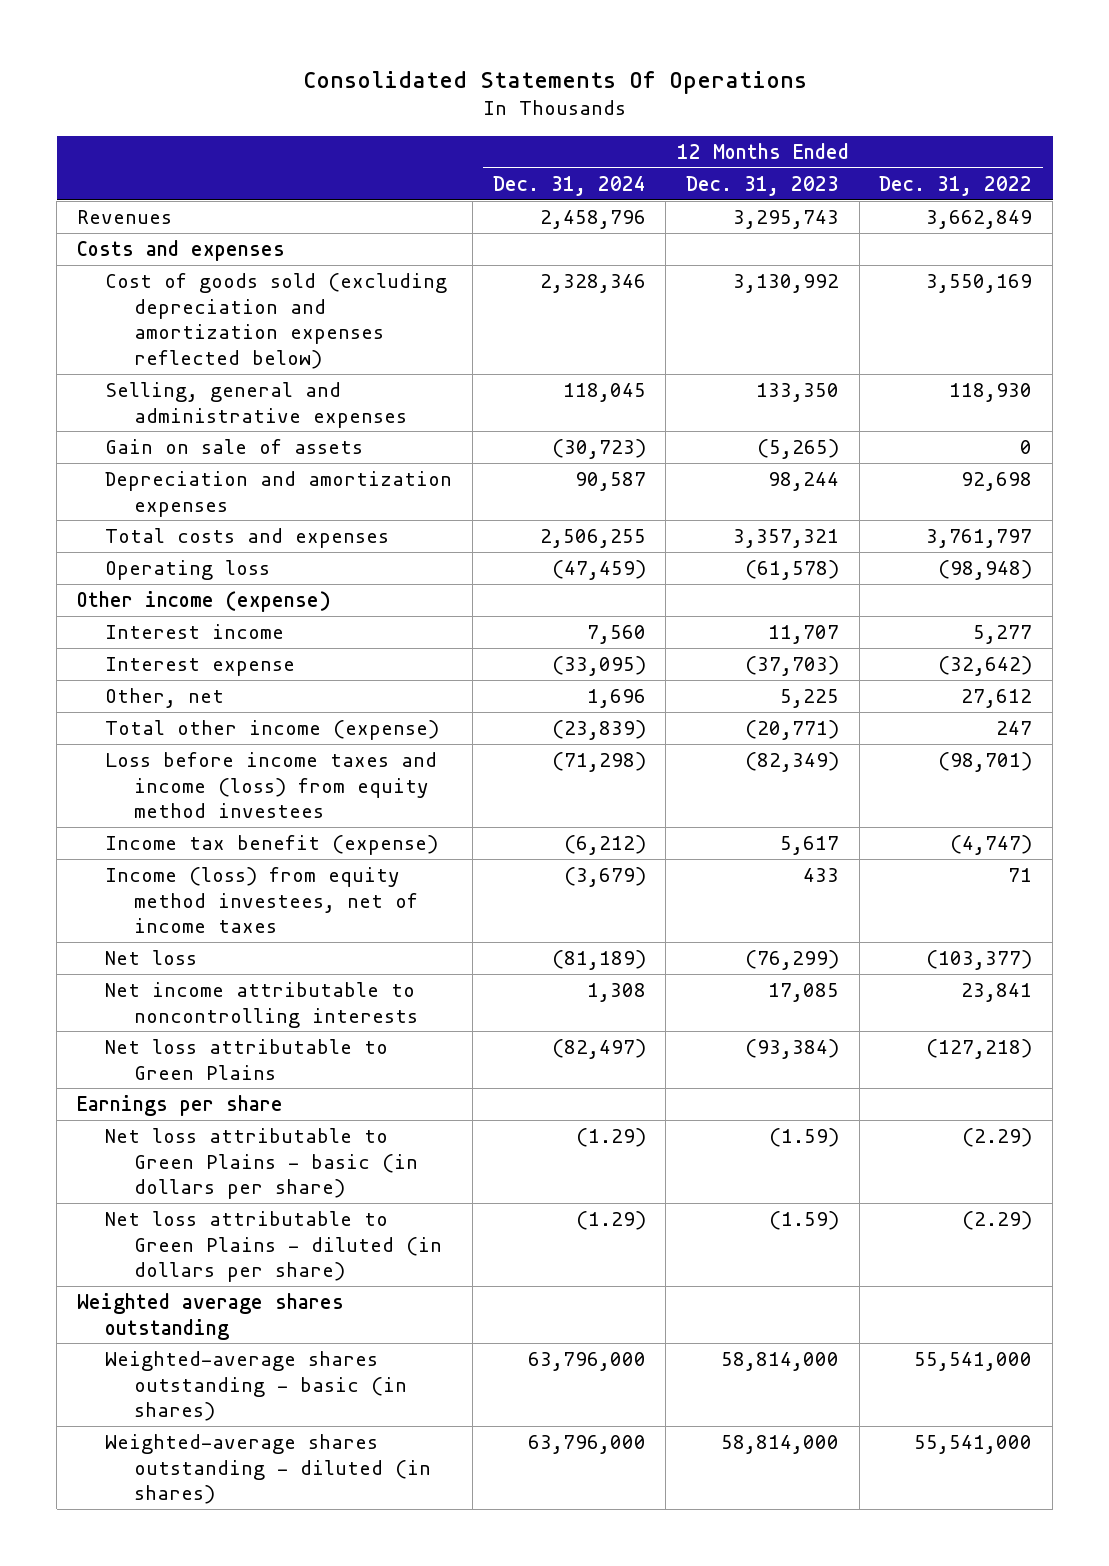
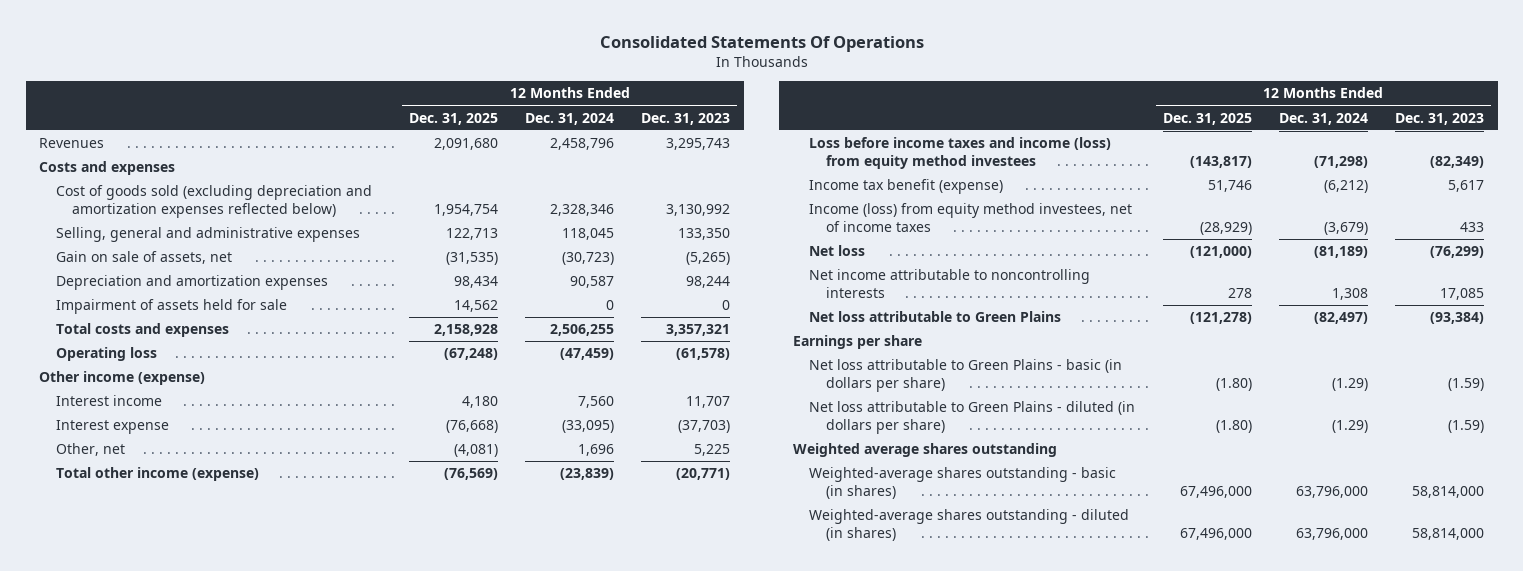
- | 12 Months Ended Dec. 31, 2024 | 12 Months Ended Dec. 31, 2023 | 12 Months Ended Dec. 31, 2022
+ | 12 Months Ended Dec. 31, 2025 | 12 Months Ended Dec. 31, 2024 | 12 Months Ended Dec. 31, 2023
- Gain on sale of assets | (30,723) | (5,265) | 0
+ Gain on sale of assets, net | (31,535) | (30,723) | (5,265)
+ Impairment of assets held for sale | 14,562 | 0 | 0

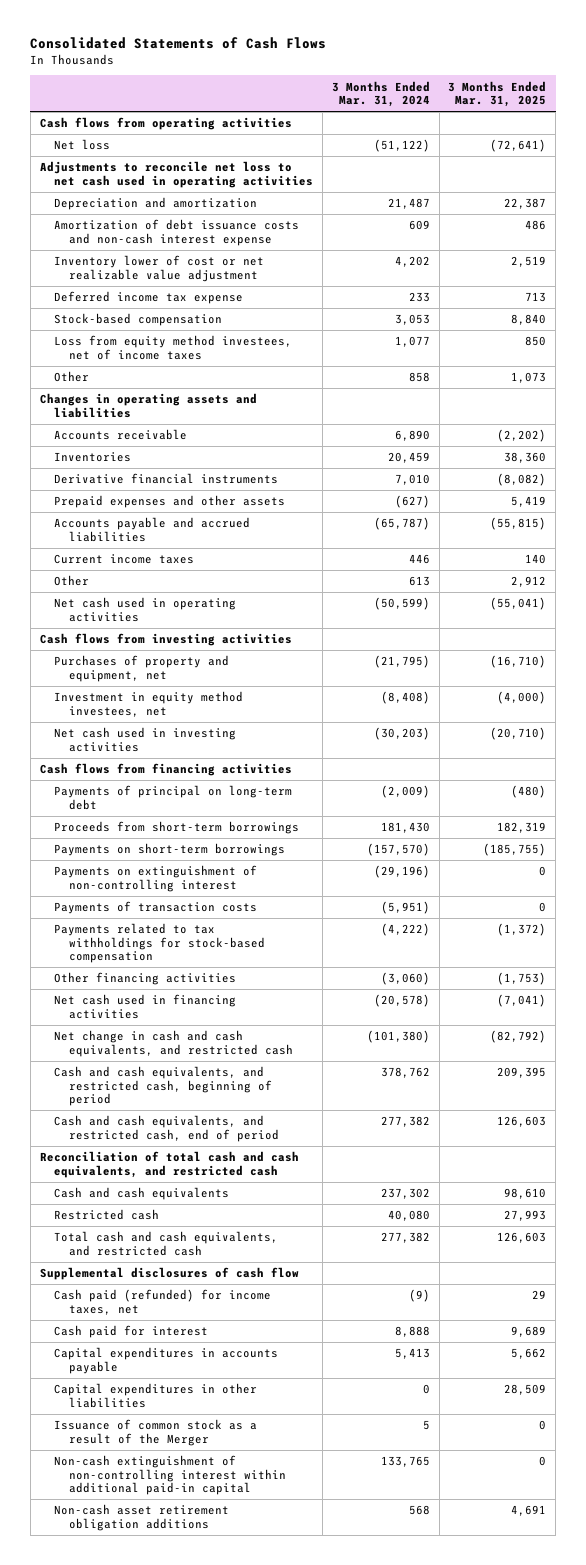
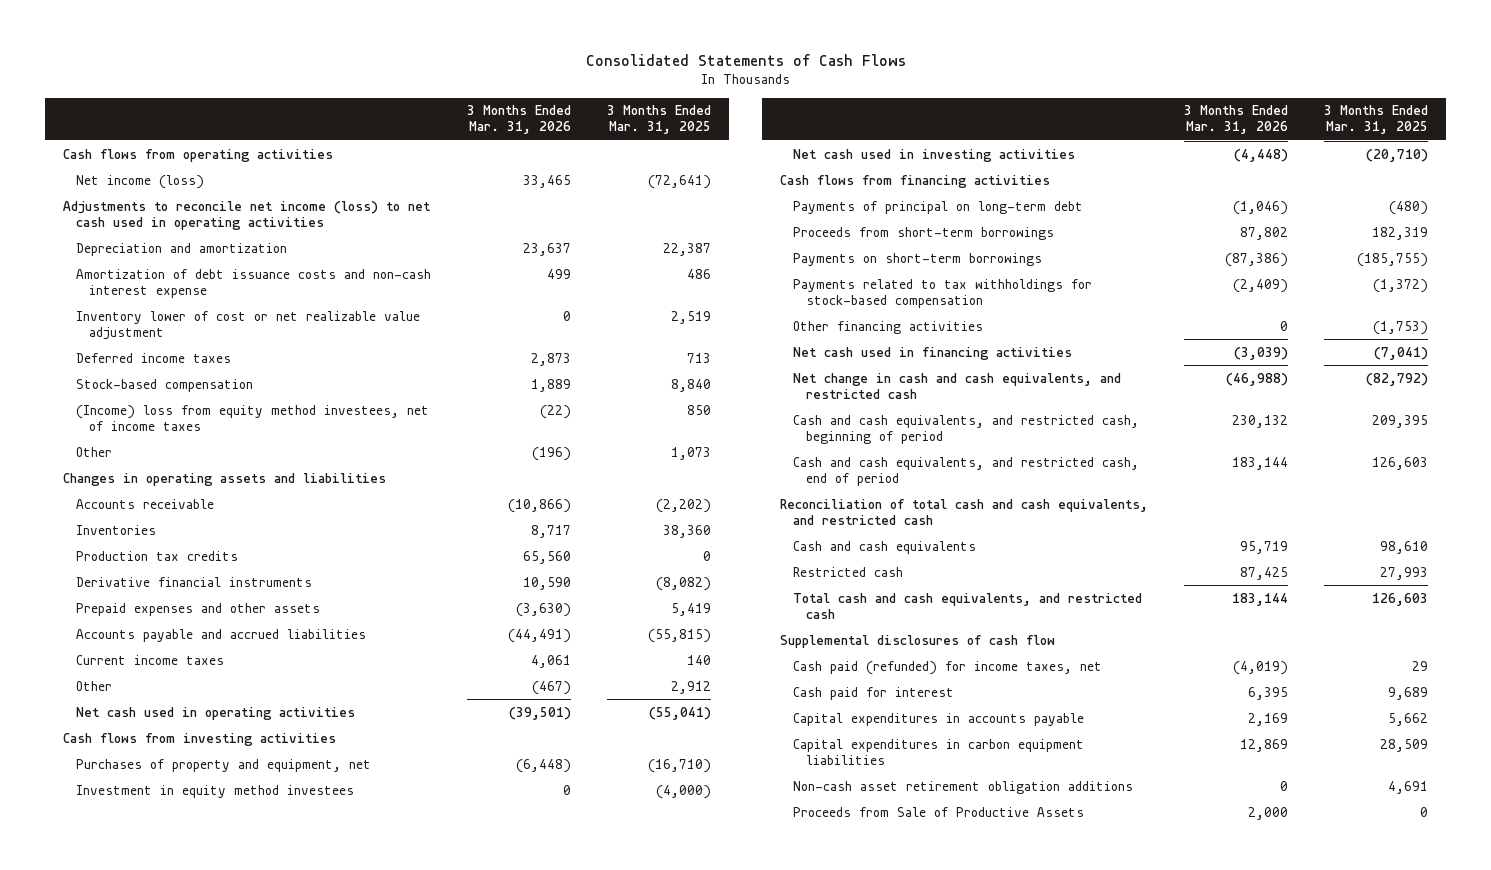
- | 3 Months Ended Mar. 31, 2024 | 3 Months Ended Mar. 31, 2025
+ | 3 Months Ended Mar. 31, 2026 | 3 Months Ended Mar. 31, 2025
- Net loss | (51,122) | (72,641)
- Adjustments to reconcile net loss to net cash used in operating activities
+ Net income (loss) | 33,465 | (72,641)
+ Adjustments to reconcile net income (loss) to net cash used in operating activities
- Deferred income tax expense | 233 | 713
+ Deferred income taxes | 2,873 | 713
- Loss from equity method investees, net of income taxes | 1,077 | 850
+ (Income) loss from equity method investees, net of income taxes | (22) | 850
+ Production tax credits | 65,560 | 0
- Investment in equity method investees, net | (8,408) | (4,000)
+ Investment in equity method investees | 0 | (4,000)
- Payments on extinguishment of non-controlling interest | (29,196) | 0
- Payments of transaction costs | (5,951) | 0
- Capital expenditures in other liabilities | 0 | 28,509
- Issuance of common stock as a result of the Merger | 5 | 0
- Non-cash extinguishment of non-controlling interest within additional paid-in capital | 133,765 | 0
+ Capital expenditures in carbon equipment liabilities | 12,869 | 28,509
+ Proceeds from Sale of Productive Assets | 2,000 | 0

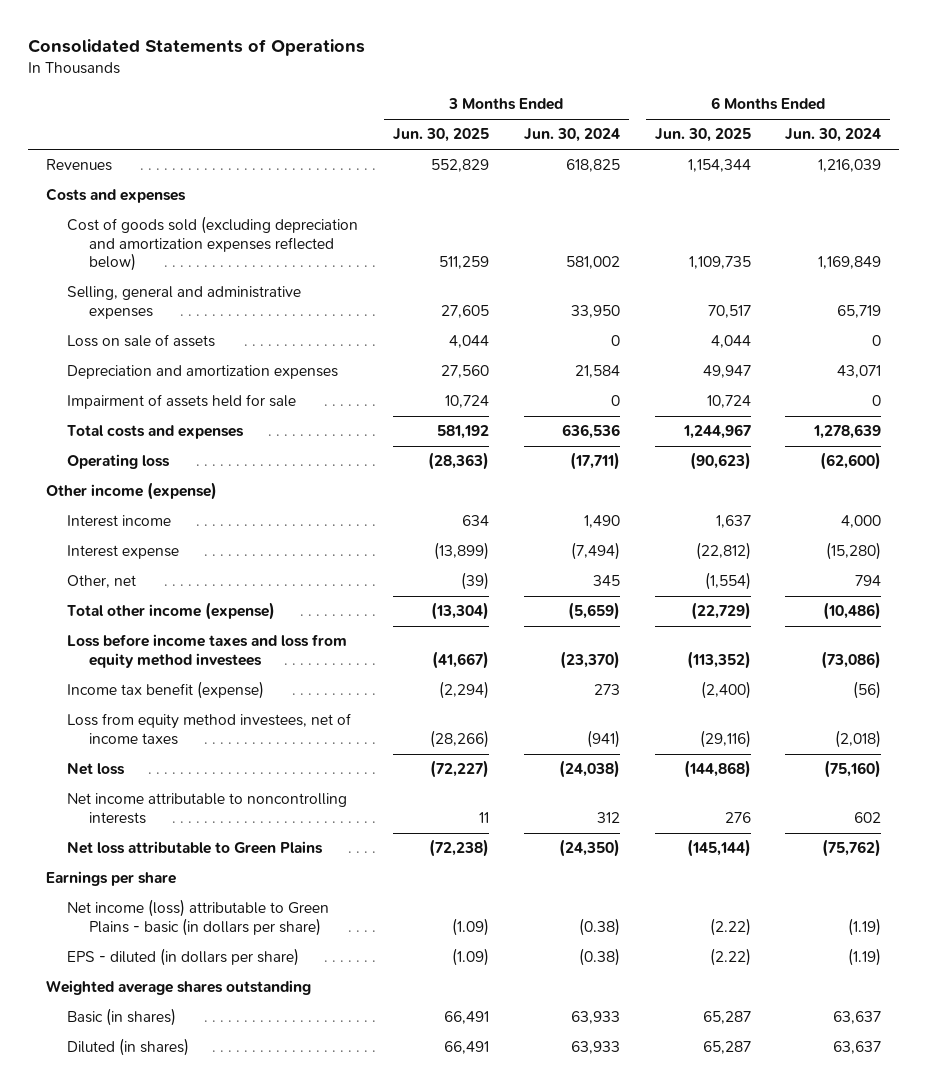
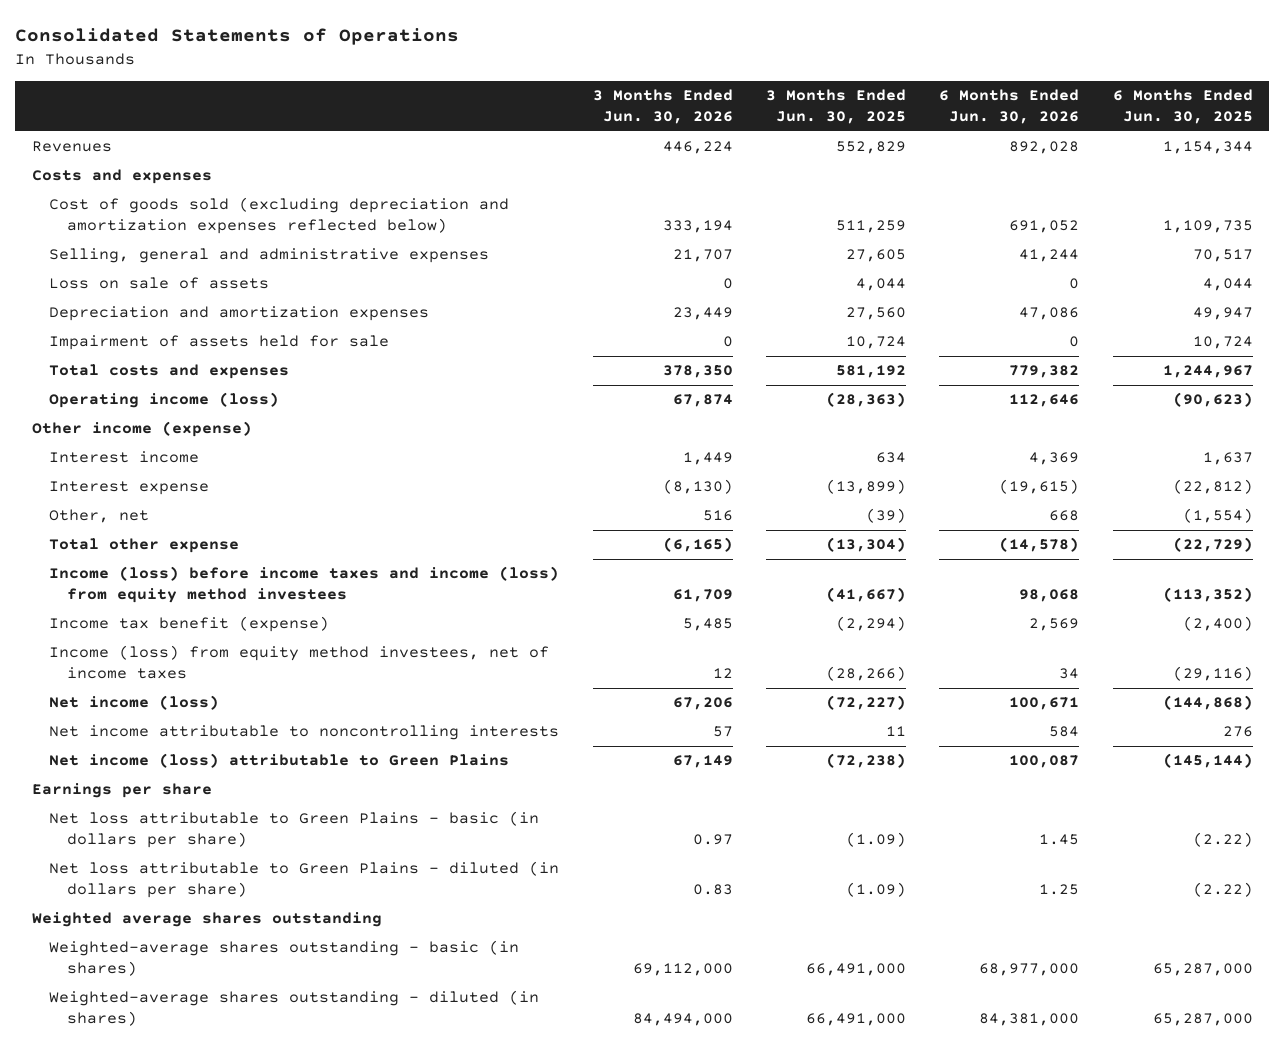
- | 3 Months Ended Jun. 30, 2025 | 3 Months Ended Jun. 30, 2024 | 6 Months Ended Jun. 30, 2025 | 6 Months Ended Jun. 30, 2024
+ | 3 Months Ended Jun. 30, 2026 | 3 Months Ended Jun. 30, 2025 | 6 Months Ended Jun. 30, 2026 | 6 Months Ended Jun. 30, 2025
- Operating loss | (28,363) | (17,711) | (90,623) | (62,600)
+ Operating income (loss) | 67,874 | (28,363) | 112,646 | (90,623)
- Total other income (expense) | (13,304) | (5,659) | (22,729) | (10,486)
- Loss before income taxes and loss from equity method investees | (41,667) | (23,370) | (113,352) | (73,086)
+ Total other expense | (6,165) | (13,304) | (14,578) | (22,729)
+ Income (loss) before income taxes and income (loss) from equity method investees | 61,709 | (41,667) | 98,068 | (113,352)
- Loss from equity method investees, net of income taxes | (28,266) | (941) | (29,116) | (2,018)
- Net loss | (72,227) | (24,038) | (144,868) | (75,160)
+ Income (loss) from equity method investees, net of income taxes | 12 | (28,266) | 34 | (29,116)
+ Net income (loss) | 67,206 | (72,227) | 100,671 | (144,868)
- Net loss attributable to Green Plains | (72,238) | (24,350) | (145,144) | (75,762)
+ Net income (loss) attributable to Green Plains | 67,149 | (72,238) | 100,087 | (145,144)
- Net income (loss) attributable to Green Plains - basic (in dollars per share) | (1.09) | (0.38) | (2.22) | (1.19)
- EPS - diluted (in dollars per share) | (1.09) | (0.38) | (2.22) | (1.19)
+ Net loss attributable to Green Plains - basic (in dollars per share) | 0.97 | (1.09) | 1.45 | (2.22)
+ Net loss attributable to Green Plains - diluted (in dollars per share) | 0.83 | (1.09) | 1.25 | (2.22)
- Basic (in shares) | 66,491 | 63,933 | 65,287 | 63,637
- Diluted (in shares) | 66,491 | 63,933 | 65,287 | 63,637
+ Weighted-average shares outstanding - basic (in shares) | 69,112,000 | 66,491,000 | 68,977,000 | 65,287,000
+ Weighted-average shares outstanding - diluted (in shares) | 84,494,000 | 66,491,000 | 84,381,000 | 65,287,000

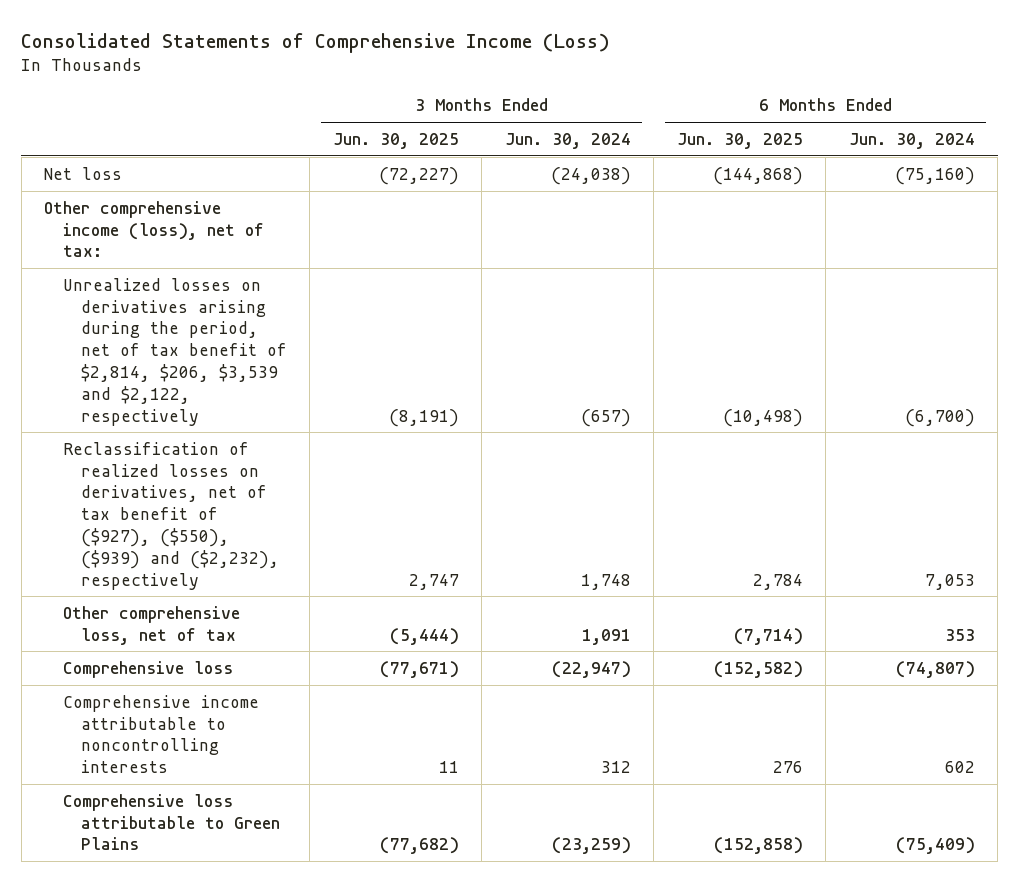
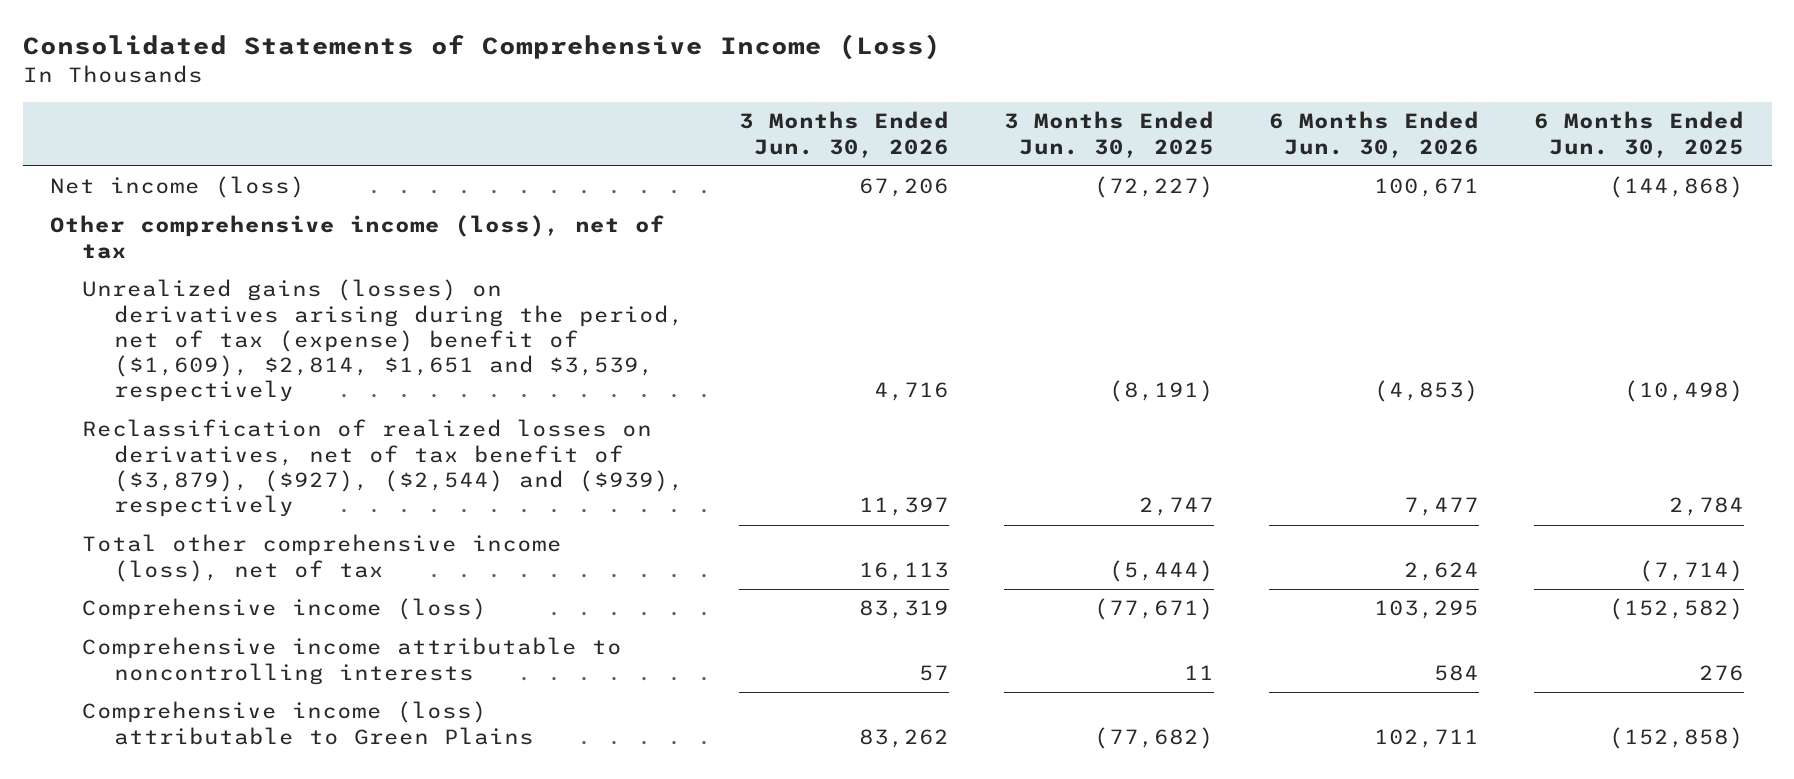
- | 3 Months Ended Jun. 30, 2025 | 3 Months Ended Jun. 30, 2024 | 6 Months Ended Jun. 30, 2025 | 6 Months Ended Jun. 30, 2024
+ | 3 Months Ended Jun. 30, 2026 | 3 Months Ended Jun. 30, 2025 | 6 Months Ended Jun. 30, 2026 | 6 Months Ended Jun. 30, 2025
- Net loss | (72,227) | (24,038) | (144,868) | (75,160)
- Other comprehensive income (loss), net of tax:
- Unrealized losses on derivatives arising during the period, net of tax benefit of $2,814, $206, $3,539 and $2,122, respectively | (8,191) | (657) | (10,498) | (6,700)
- Reclassification of realized losses on derivatives, net of tax benefit of ($927), ($550), ($939) and ($2,232), respectively | 2,747 | 1,748 | 2,784 | 7,053
- Other comprehensive loss, net of tax | (5,444) | 1,091 | (7,714) | 353
- Comprehensive loss | (77,671) | (22,947) | (152,582) | (74,807)
+ Net income (loss) | 67,206 | (72,227) | 100,671 | (144,868)
+ Other comprehensive income (loss), net of tax
+ Unrealized gains (losses) on derivatives arising during the period, net of tax (expense) benefit of ($1,609), $2,814, $1,651 and $3,539, respectively | 4,716 | (8,191) | (4,853) | (10,498)
+ Reclassification of realized losses on derivatives, net of tax benefit of ($3,879), ($927), ($2,544) and ($939), respectively | 11,397 | 2,747 | 7,477 | 2,784
+ Total other comprehensive income (loss), net of tax | 16,113 | (5,444) | 2,624 | (7,714)
+ Comprehensive income (loss) | 83,319 | (77,671) | 103,295 | (152,582)
- Comprehensive loss attributable to Green Plains | (77,682) | (23,259) | (152,858) | (75,409)
+ Comprehensive income (loss) attributable to Green Plains | 83,262 | (77,682) | 102,711 | (152,858)

